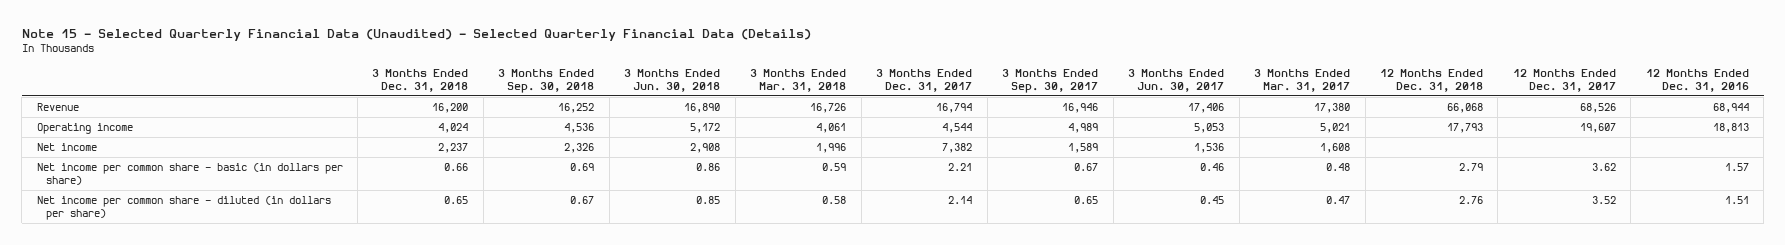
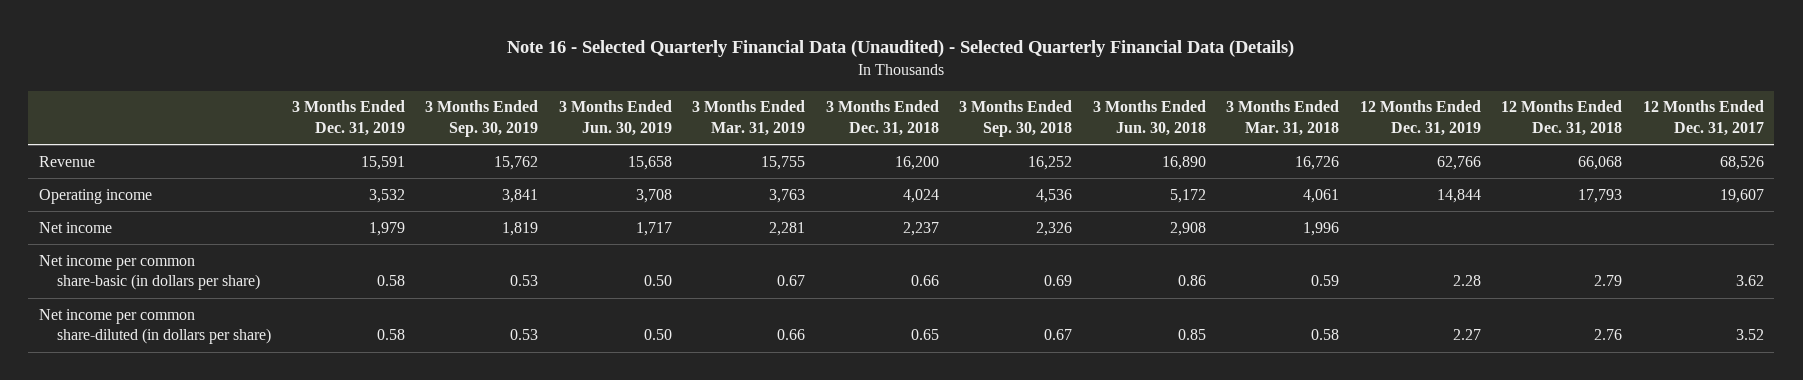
- Note 15 - Selected Quarterly Financial Data (Unaudited) - Selected Quarterly Financial Data (Details)
+ Note 16 - Selected Quarterly Financial Data (Unaudited) - Selected Quarterly Financial Data (Details)
- | 3 Months Ended Dec. 31, 2018 | 3 Months Ended Sep. 30, 2018 | 3 Months Ended Jun. 30, 2018 | 3 Months Ended Mar. 31, 2018 | 3 Months Ended Dec. 31, 2017 | 3 Months Ended Sep. 30, 2017 | 3 Months Ended Jun. 30, 2017 | 3 Months Ended Mar. 31, 2017 | 12 Months Ended Dec. 31, 2018 | 12 Months Ended Dec. 31, 2017 | 12 Months Ended Dec. 31, 2016
+ | 3 Months Ended Dec. 31, 2019 | 3 Months Ended Sep. 30, 2019 | 3 Months Ended Jun. 30, 2019 | 3 Months Ended Mar. 31, 2019 | 3 Months Ended Dec. 31, 2018 | 3 Months Ended Sep. 30, 2018 | 3 Months Ended Jun. 30, 2018 | 3 Months Ended Mar. 31, 2018 | 12 Months Ended Dec. 31, 2019 | 12 Months Ended Dec. 31, 2018 | 12 Months Ended Dec. 31, 2017
- Net income per common share - basic (in dollars per share) | 0.66 | 0.69 | 0.86 | 0.59 | 2.21 | 0.67 | 0.46 | 0.48 | 2.79 | 3.62 | 1.57
- Net income per common share - diluted (in dollars per share) | 0.65 | 0.67 | 0.85 | 0.58 | 2.14 | 0.65 | 0.45 | 0.47 | 2.76 | 3.52 | 1.51
+ Net income per common share-basic (in dollars per share) | 0.58 | 0.53 | 0.50 | 0.67 | 0.66 | 0.69 | 0.86 | 0.59 | 2.28 | 2.79 | 3.62
+ Net income per common share-diluted (in dollars per share) | 0.58 | 0.53 | 0.50 | 0.66 | 0.65 | 0.67 | 0.85 | 0.58 | 2.27 | 2.76 | 3.52

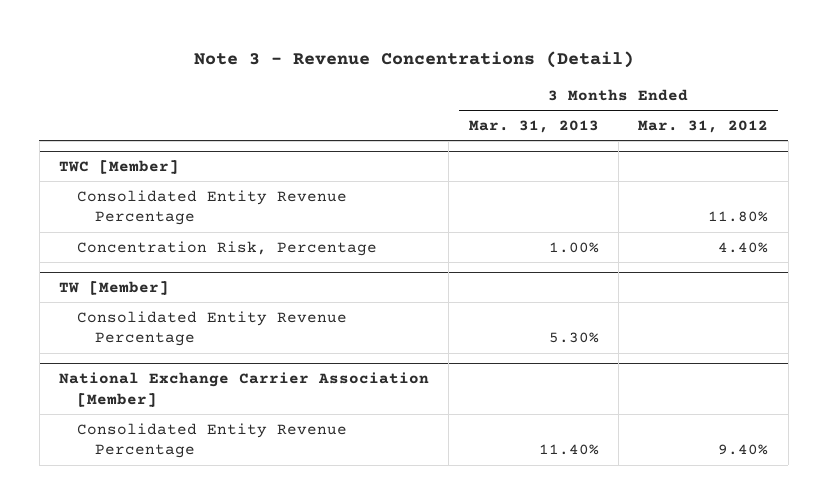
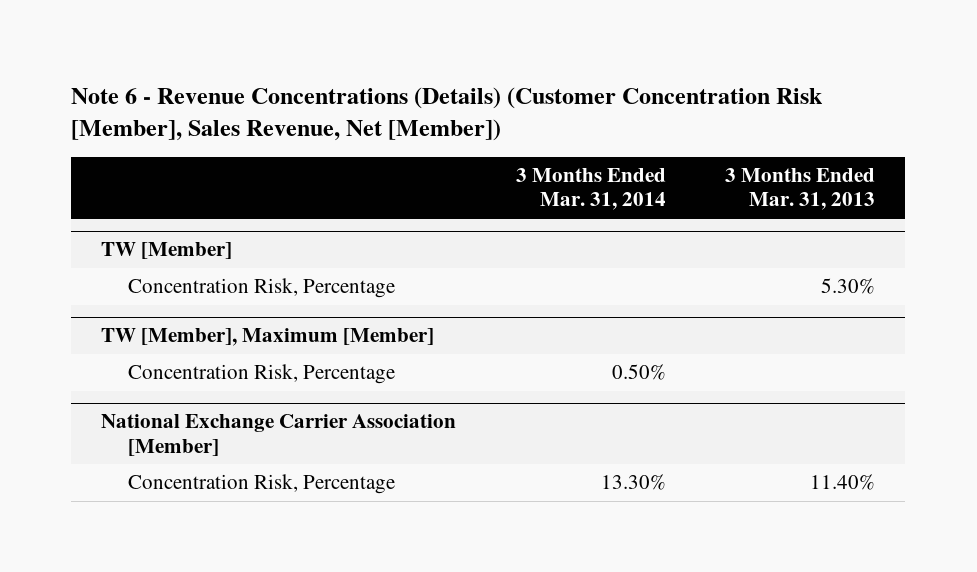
- Note 3 - Revenue Concentrations (Detail)
+ Note 6 - Revenue Concentrations (Details) (Customer Concentration Risk [Member], Sales Revenue, Net [Member])
- | 3 Months Ended Mar. 31, 2013 | 3 Months Ended Mar. 31, 2012
+ | 3 Months Ended Mar. 31, 2014 | 3 Months Ended Mar. 31, 2013
- TWC [Member]
- Consolidated Entity Revenue Percentage | | 11.80%
- Concentration Risk, Percentage | 1.00% | 4.40%
@ TW [Member]
- Consolidated Entity Revenue Percentage | 5.30% |
+ Concentration Risk, Percentage | | 5.30%
+ TW [Member], Maximum [Member]
+ Concentration Risk, Percentage | 0.50% |
@ National Exchange Carrier Association [Member]
- Consolidated Entity Revenue Percentage | 11.40% | 9.40%
+ Concentration Risk, Percentage | 13.30% | 11.40%

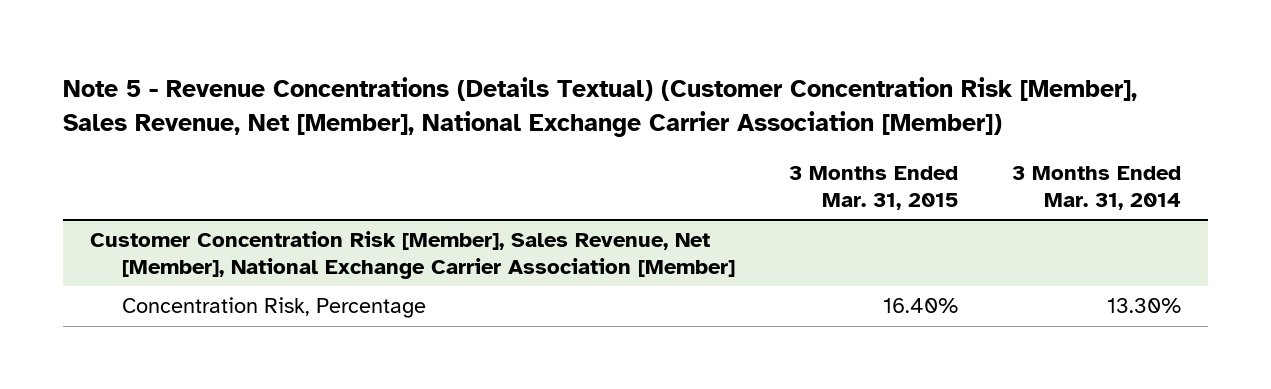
- Note 6 - Revenue Concentrations (Details) (Customer Concentration Risk [Member], Sales Revenue, Net [Member])
+ Note 5 - Revenue Concentrations (Details Textual) (Customer Concentration Risk [Member], Sales Revenue, Net [Member], National Exchange Carrier Association [Member])
- | 3 Months Ended Mar. 31, 2014 | 3 Months Ended Mar. 31, 2013
+ | 3 Months Ended Mar. 31, 2015 | 3 Months Ended Mar. 31, 2014
- TW [Member]
- Concentration Risk, Percentage | | 5.30%
- TW [Member], Maximum [Member]
- Concentration Risk, Percentage | 0.50% |
- National Exchange Carrier Association [Member]
+ Customer Concentration Risk [Member], Sales Revenue, Net [Member], National Exchange Carrier Association [Member]

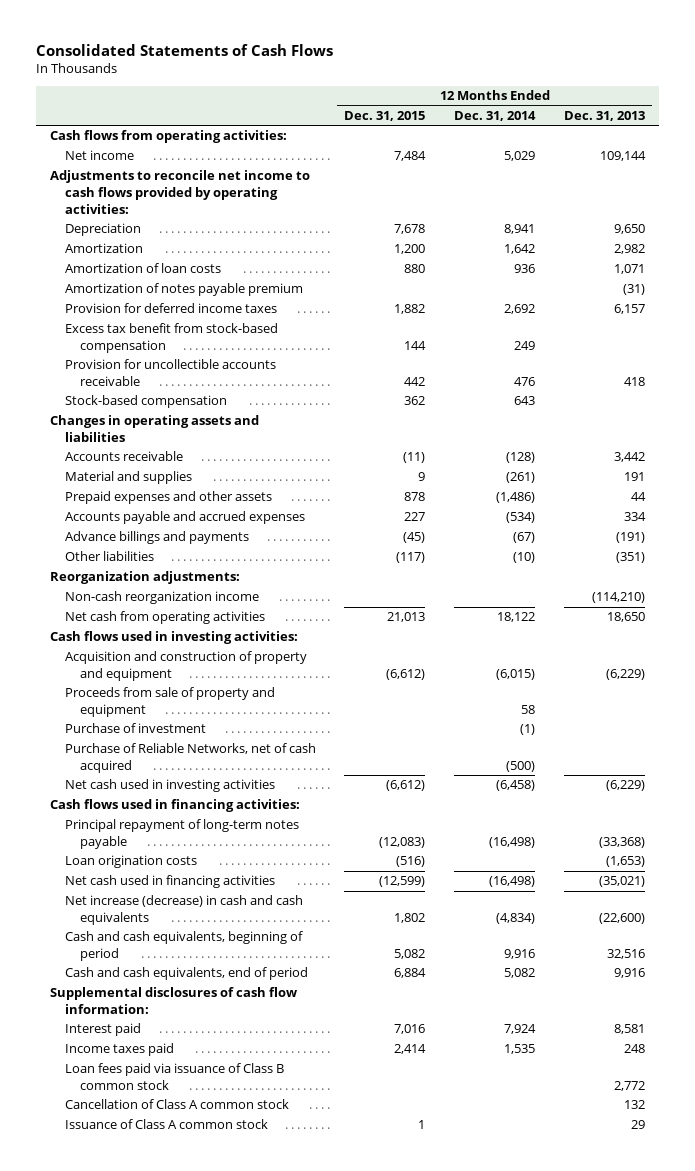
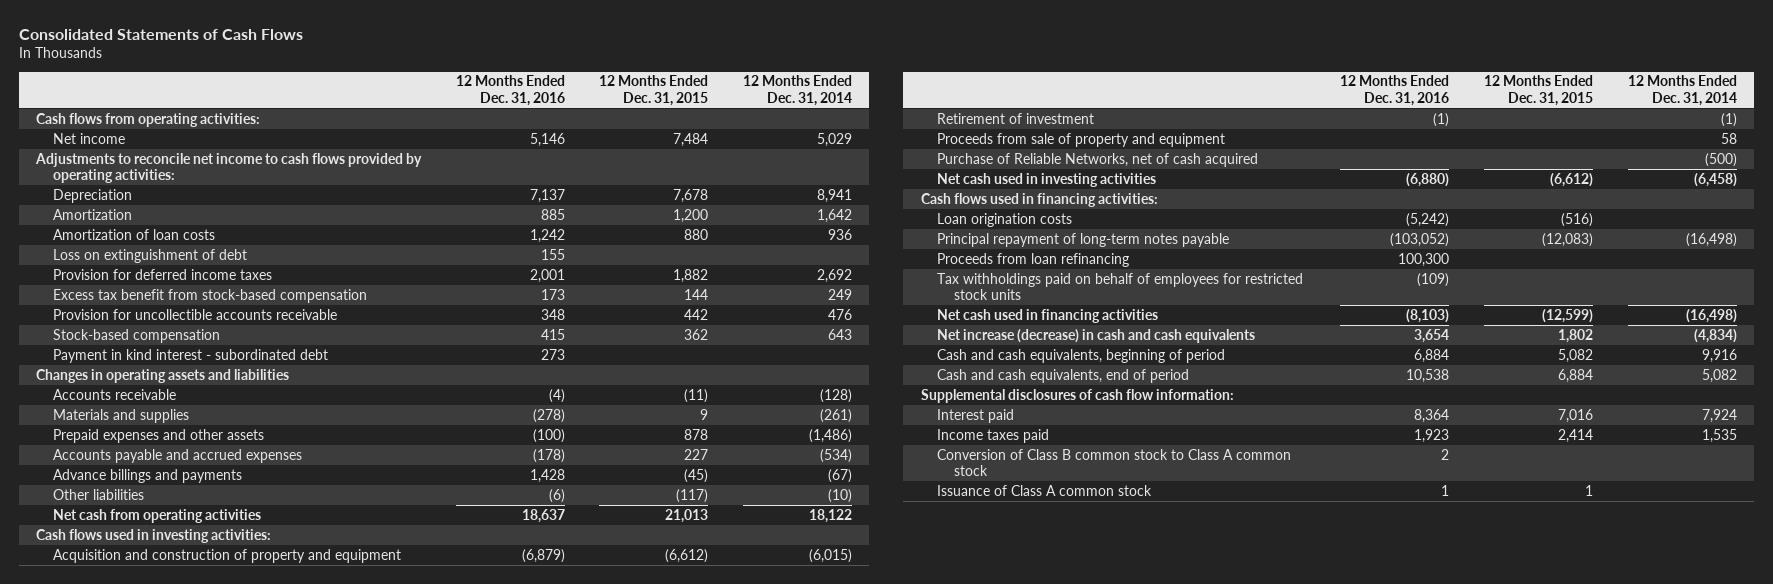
- | 12 Months Ended Dec. 31, 2015 | 12 Months Ended Dec. 31, 2014 | 12 Months Ended Dec. 31, 2013
+ | 12 Months Ended Dec. 31, 2016 | 12 Months Ended Dec. 31, 2015 | 12 Months Ended Dec. 31, 2014
- Amortization of notes payable premium | | | (31)
+ Loss on extinguishment of debt | 155 | |
+ Payment in kind interest - subordinated debt | 273 | |
- Material and supplies | 9 | (261) | 191
+ Materials and supplies | (278) | 9 | (261)
- Reorganization adjustments:
- Non-cash reorganization income | | | (114,210)
+ Retirement of investment | (1) | | (1)
- Purchase of investment | | (1) |
moved down: Principal repayment of long-term notes payable | (103,052) | (12,083) | (16,498)
+ Proceeds from loan refinancing | 100,300 | |
+ Tax withholdings paid on behalf of employees for restricted stock units | (109) | |
- Loan fees paid via issuance of Class B common stock | | | 2,772
- Cancellation of Class A common stock | | | 132
+ Conversion of Class B common stock to Class A common stock | 2 | |

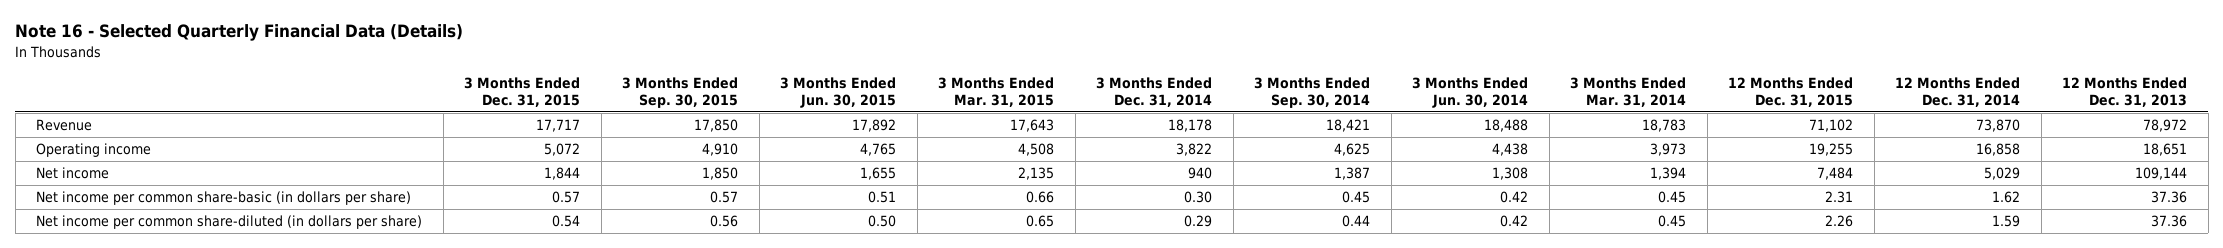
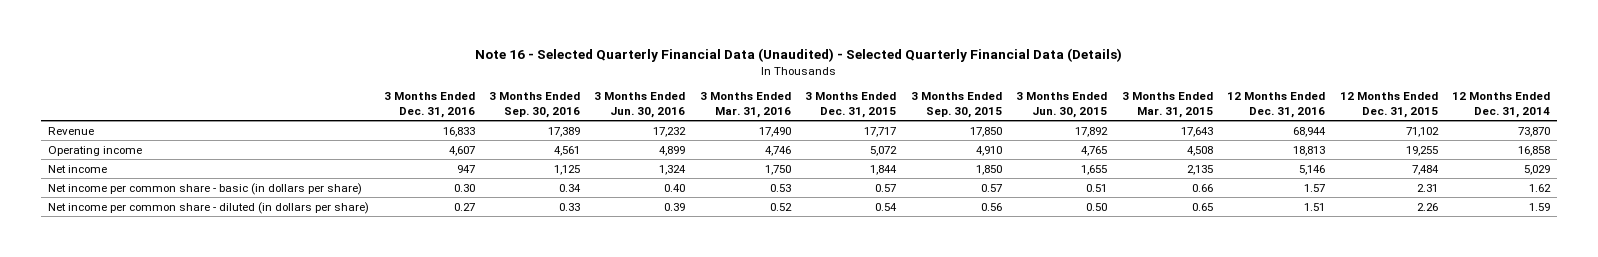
- Note 16 - Selected Quarterly Financial Data (Details)
+ Note 16 - Selected Quarterly Financial Data (Unaudited) - Selected Quarterly Financial Data (Details)
- | 3 Months Ended Dec. 31, 2015 | 3 Months Ended Sep. 30, 2015 | 3 Months Ended Jun. 30, 2015 | 3 Months Ended Mar. 31, 2015 | 3 Months Ended Dec. 31, 2014 | 3 Months Ended Sep. 30, 2014 | 3 Months Ended Jun. 30, 2014 | 3 Months Ended Mar. 31, 2014 | 12 Months Ended Dec. 31, 2015 | 12 Months Ended Dec. 31, 2014 | 12 Months Ended Dec. 31, 2013
+ | 3 Months Ended Dec. 31, 2016 | 3 Months Ended Sep. 30, 2016 | 3 Months Ended Jun. 30, 2016 | 3 Months Ended Mar. 31, 2016 | 3 Months Ended Dec. 31, 2015 | 3 Months Ended Sep. 30, 2015 | 3 Months Ended Jun. 30, 2015 | 3 Months Ended Mar. 31, 2015 | 12 Months Ended Dec. 31, 2016 | 12 Months Ended Dec. 31, 2015 | 12 Months Ended Dec. 31, 2014
- Net income per common share-basic (in dollars per share) | 0.57 | 0.57 | 0.51 | 0.66 | 0.30 | 0.45 | 0.42 | 0.45 | 2.31 | 1.62 | 37.36
- Net income per common share-diluted (in dollars per share) | 0.54 | 0.56 | 0.50 | 0.65 | 0.29 | 0.44 | 0.42 | 0.45 | 2.26 | 1.59 | 37.36
+ Net income per common share - basic (in dollars per share) | 0.30 | 0.34 | 0.40 | 0.53 | 0.57 | 0.57 | 0.51 | 0.66 | 1.57 | 2.31 | 1.62
+ Net income per common share - diluted (in dollars per share) | 0.27 | 0.33 | 0.39 | 0.52 | 0.54 | 0.56 | 0.50 | 0.65 | 1.51 | 2.26 | 1.59

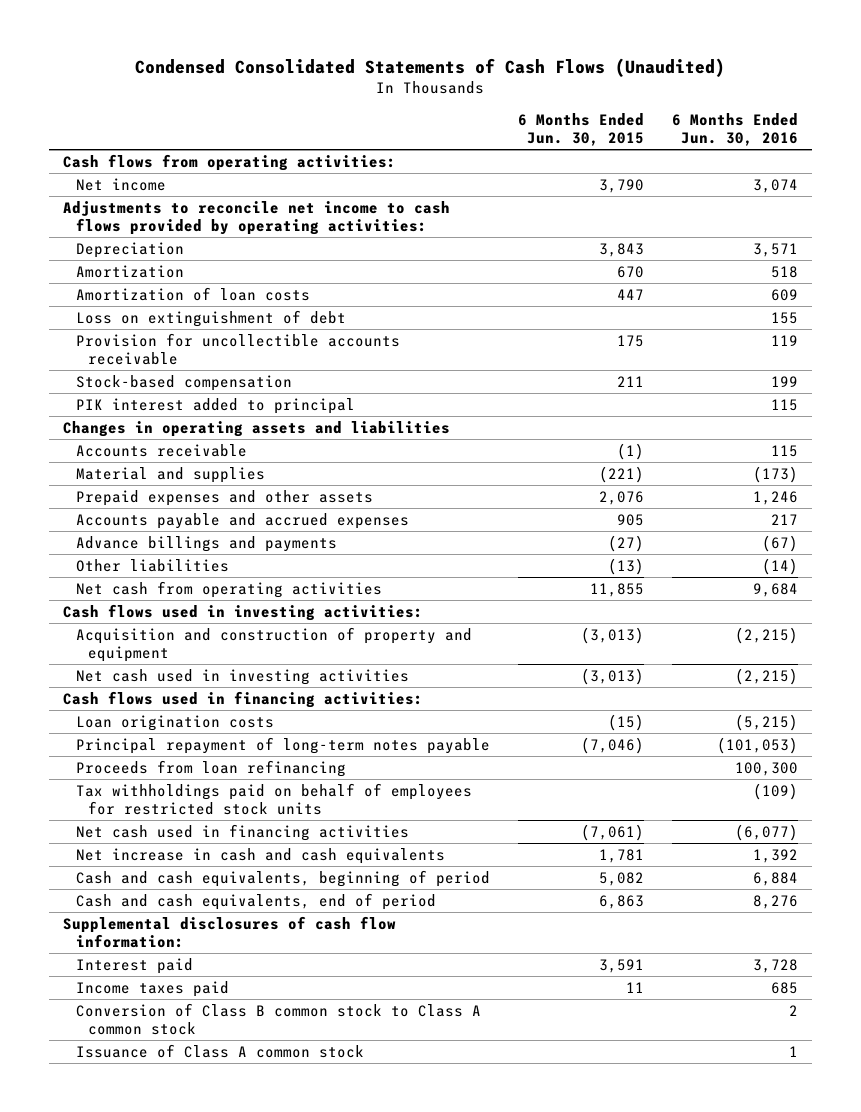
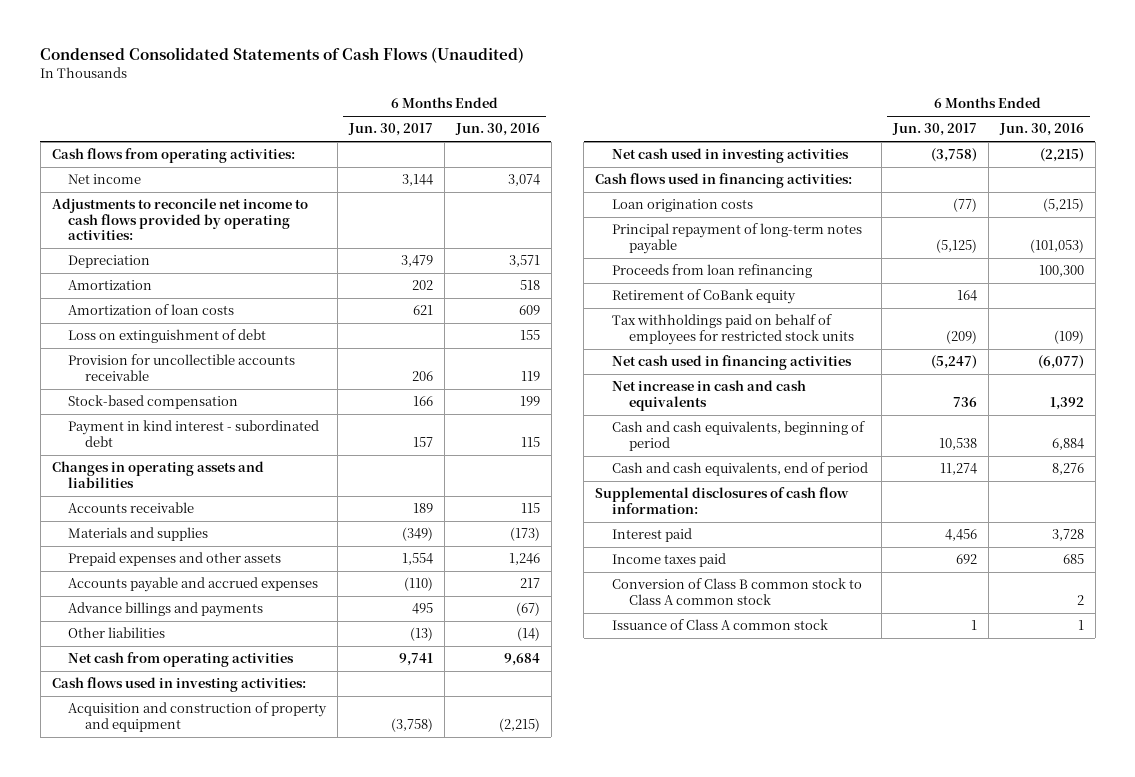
- | 6 Months Ended Jun. 30, 2015 | 6 Months Ended Jun. 30, 2016
+ | 6 Months Ended Jun. 30, 2017 | 6 Months Ended Jun. 30, 2016
- PIK interest added to principal | | 115
+ Payment in kind interest - subordinated debt | 157 | 115
- Material and supplies | (221) | (173)
+ Materials and supplies | (349) | (173)
+ Retirement of CoBank equity | 164 |

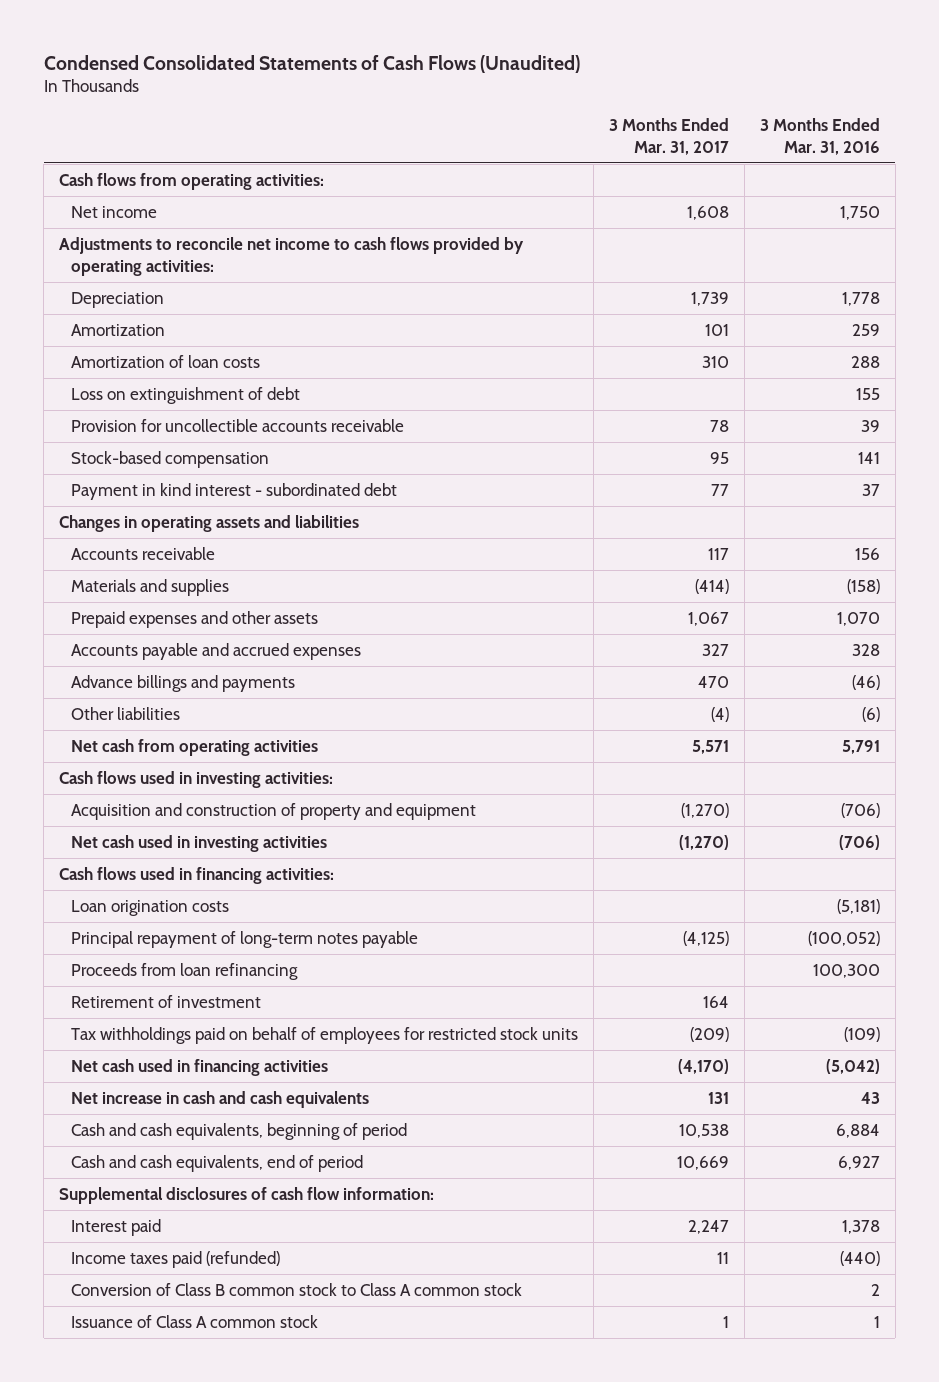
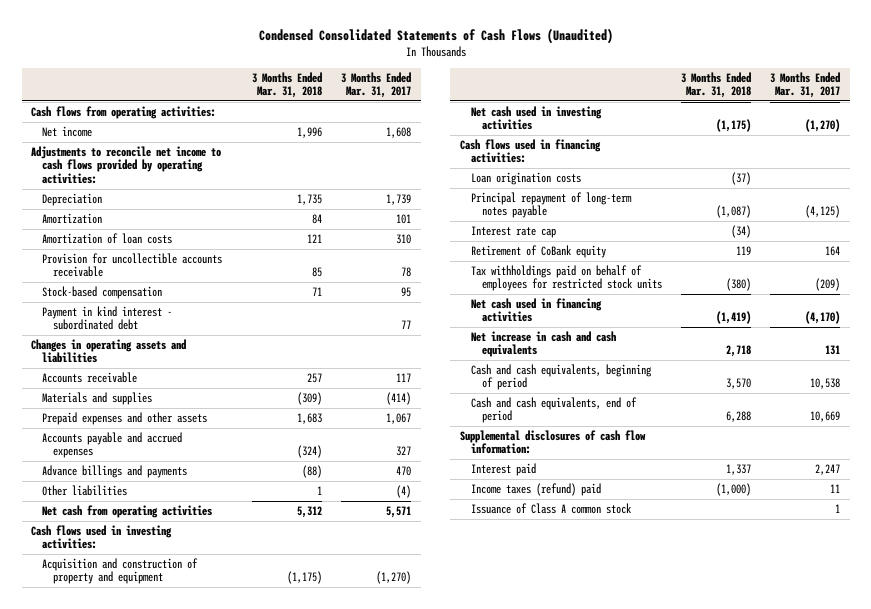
- | 3 Months Ended Mar. 31, 2017 | 3 Months Ended Mar. 31, 2016
+ | 3 Months Ended Mar. 31, 2018 | 3 Months Ended Mar. 31, 2017
- Loss on extinguishment of debt | | 155
- Proceeds from loan refinancing | | 100,300
- Retirement of investment | 164 |
+ Interest rate cap | (34) |
+ Retirement of CoBank equity | 119 | 164
- Income taxes paid (refunded) | 11 | (440)
- Conversion of Class B common stock to Class A common stock | | 2
+ Income taxes (refund) paid | (1,000) | 11

